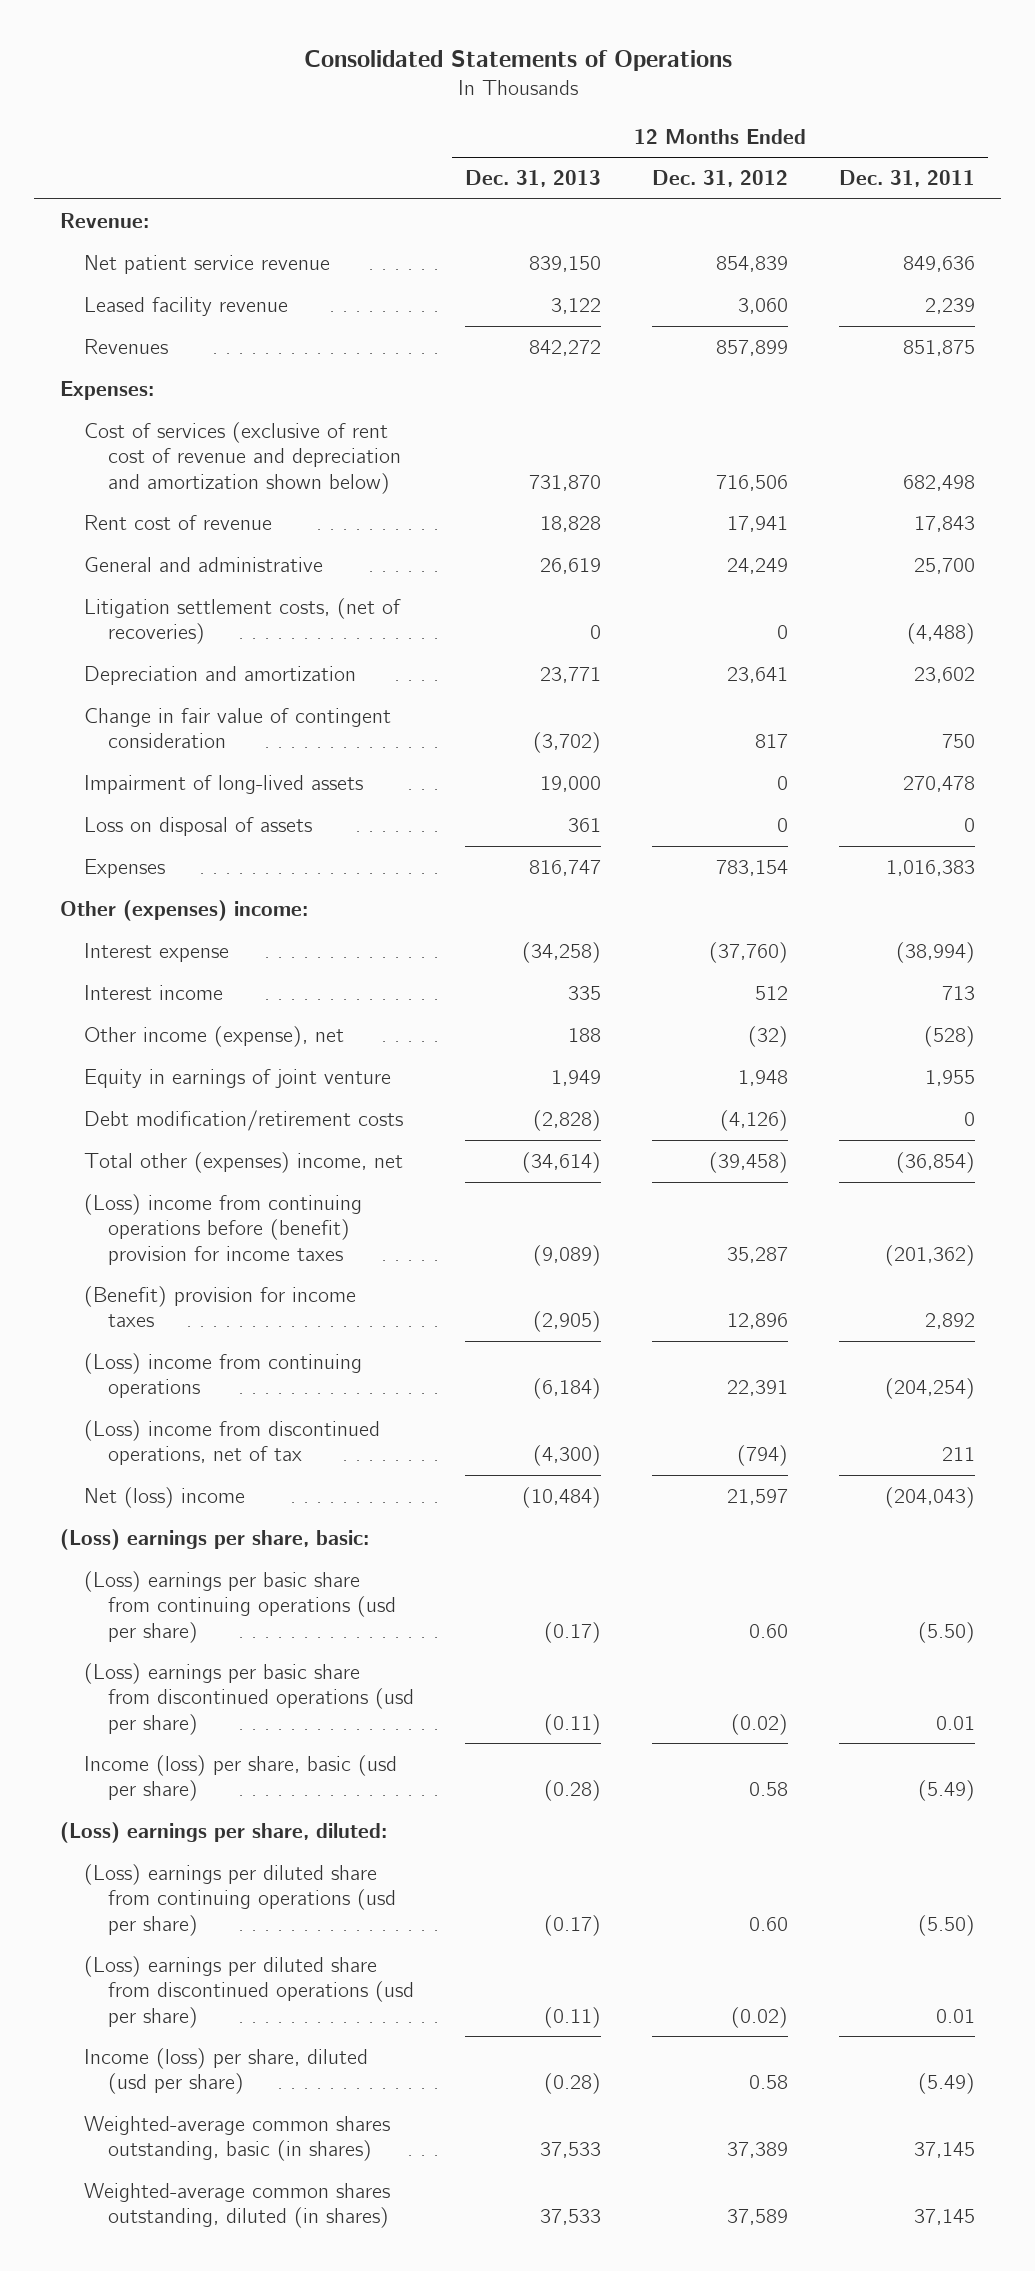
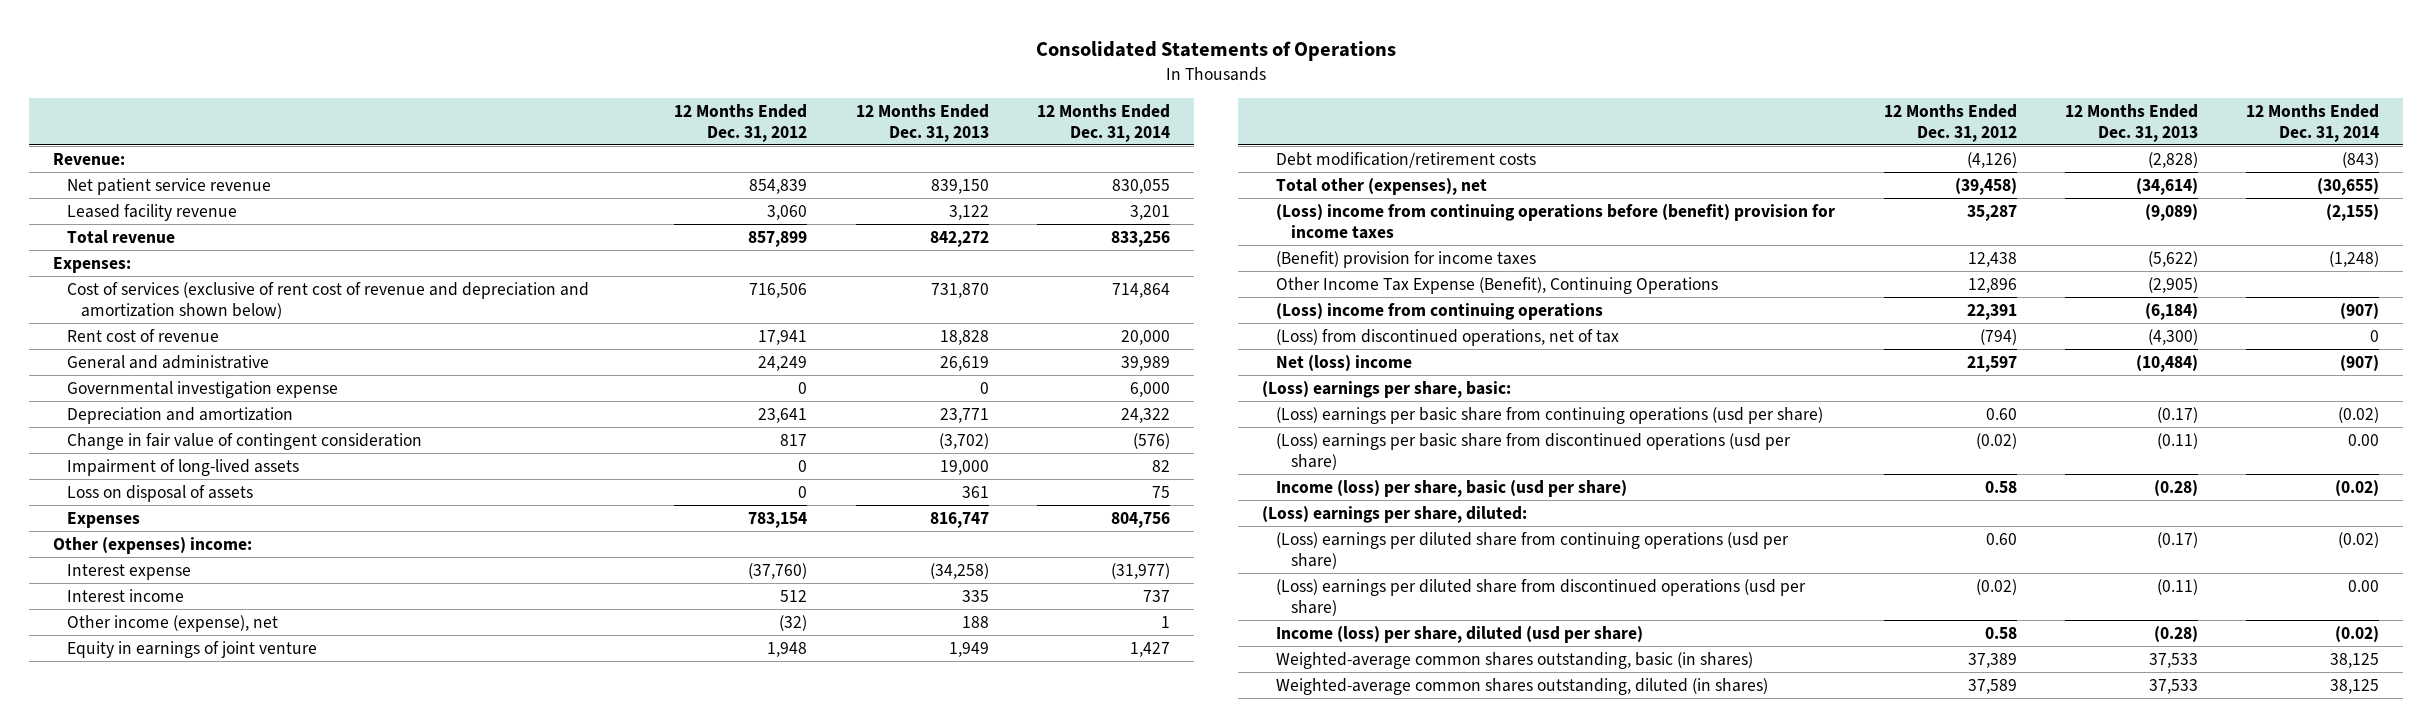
- | 12 Months Ended Dec. 31, 2013 | 12 Months Ended Dec. 31, 2012 | 12 Months Ended Dec. 31, 2011
+ | 12 Months Ended Dec. 31, 2012 | 12 Months Ended Dec. 31, 2013 | 12 Months Ended Dec. 31, 2014
- Revenues | 842,272 | 857,899 | 851,875
+ Total revenue | 857,899 | 842,272 | 833,256
- Litigation settlement costs, (net of recoveries) | 0 | 0 | (4,488)
+ Governmental investigation expense | 0 | 0 | 6,000
- Total other (expenses) income, net | (34,614) | (39,458) | (36,854)
+ Total other (expenses), net | (39,458) | (34,614) | (30,655)
- (Benefit) provision for income taxes | (2,905) | 12,896 | 2,892
+ (Benefit) provision for income taxes | 12,438 | (5,622) | (1,248)
+ Other Income Tax Expense (Benefit), Continuing Operations | 12,896 | (2,905) |
- (Loss) income from discontinued operations, net of tax | (4,300) | (794) | 211
+ (Loss) from discontinued operations, net of tax | (794) | (4,300) | 0

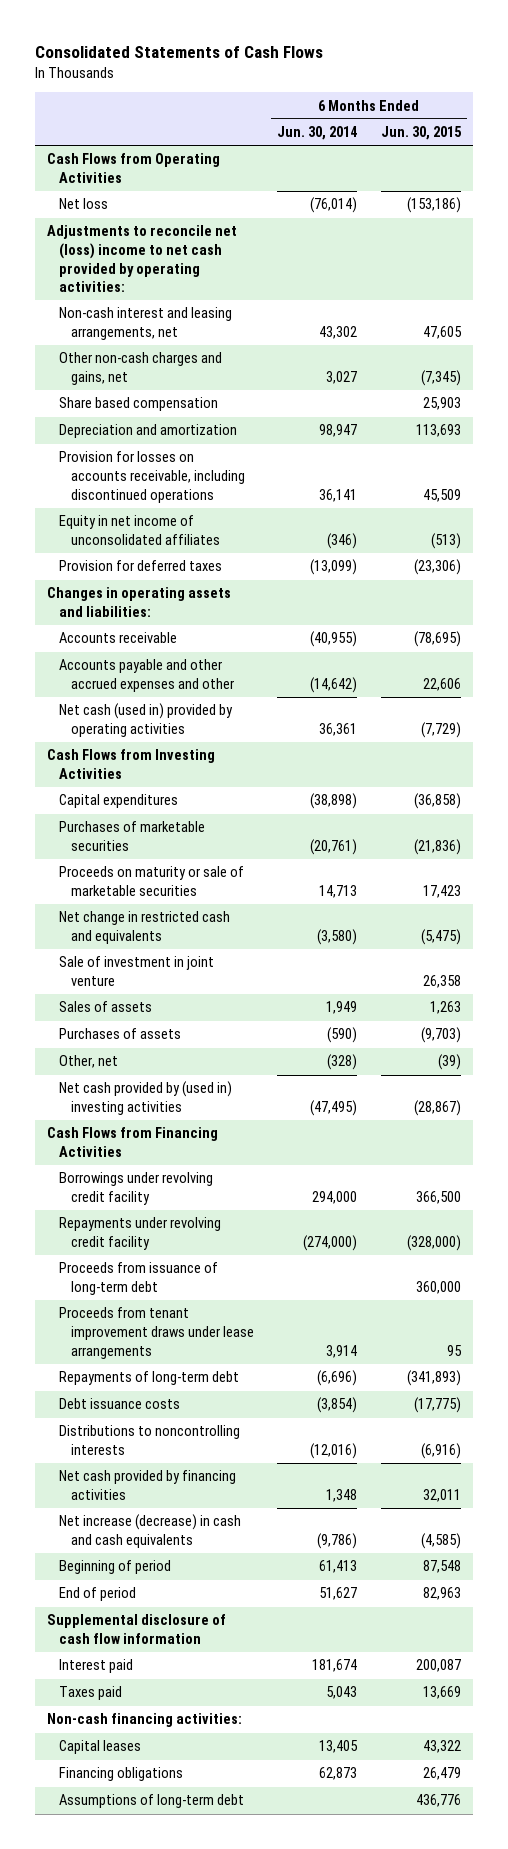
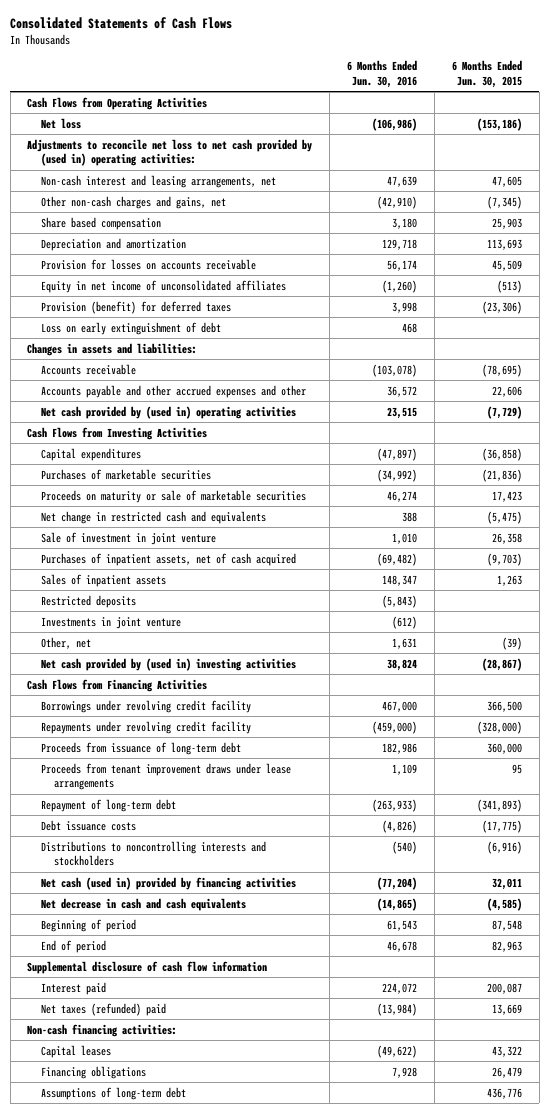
- | 6 Months Ended Jun. 30, 2014 | 6 Months Ended Jun. 30, 2015
+ | 6 Months Ended Jun. 30, 2016 | 6 Months Ended Jun. 30, 2015
- Adjustments to reconcile net (loss) income to net cash provided by operating activities:
+ Adjustments to reconcile net loss to net cash provided by (used in) operating activities:
- Provision for losses on accounts receivable, including discontinued operations | 36,141 | 45,509
+ Provision for losses on accounts receivable | 56,174 | 45,509
- Provision for deferred taxes | (13,099) | (23,306)
- Changes in operating assets and liabilities:
+ Provision (benefit) for deferred taxes | 3,998 | (23,306)
+ Loss on early extinguishment of debt | 468 |
+ Changes in assets and liabilities:
- Net cash (used in) provided by operating activities | 36,361 | (7,729)
+ Net cash provided by (used in) operating activities | 23,515 | (7,729)
- Sales of assets | 1,949 | 1,263
- Purchases of assets | (590) | (9,703)
+ Purchases of inpatient assets, net of cash acquired | (69,482) | (9,703)
+ Sales of inpatient assets | 148,347 | 1,263
+ Restricted deposits | (5,843) |
+ Investments in joint venture | (612) |
- Repayments of long-term debt | (6,696) | (341,893)
+ Repayment of long-term debt | (263,933) | (341,893)
- Distributions to noncontrolling interests | (12,016) | (6,916)
- Net cash provided by financing activities | 1,348 | 32,011
- Net increase (decrease) in cash and cash equivalents | (9,786) | (4,585)
+ Distributions to noncontrolling interests and stockholders | (540) | (6,916)
+ Net cash (used in) provided by financing activities | (77,204) | 32,011
+ Net decrease in cash and cash equivalents | (14,865) | (4,585)
- Taxes paid | 5,043 | 13,669
+ Net taxes (refunded) paid | (13,984) | 13,669

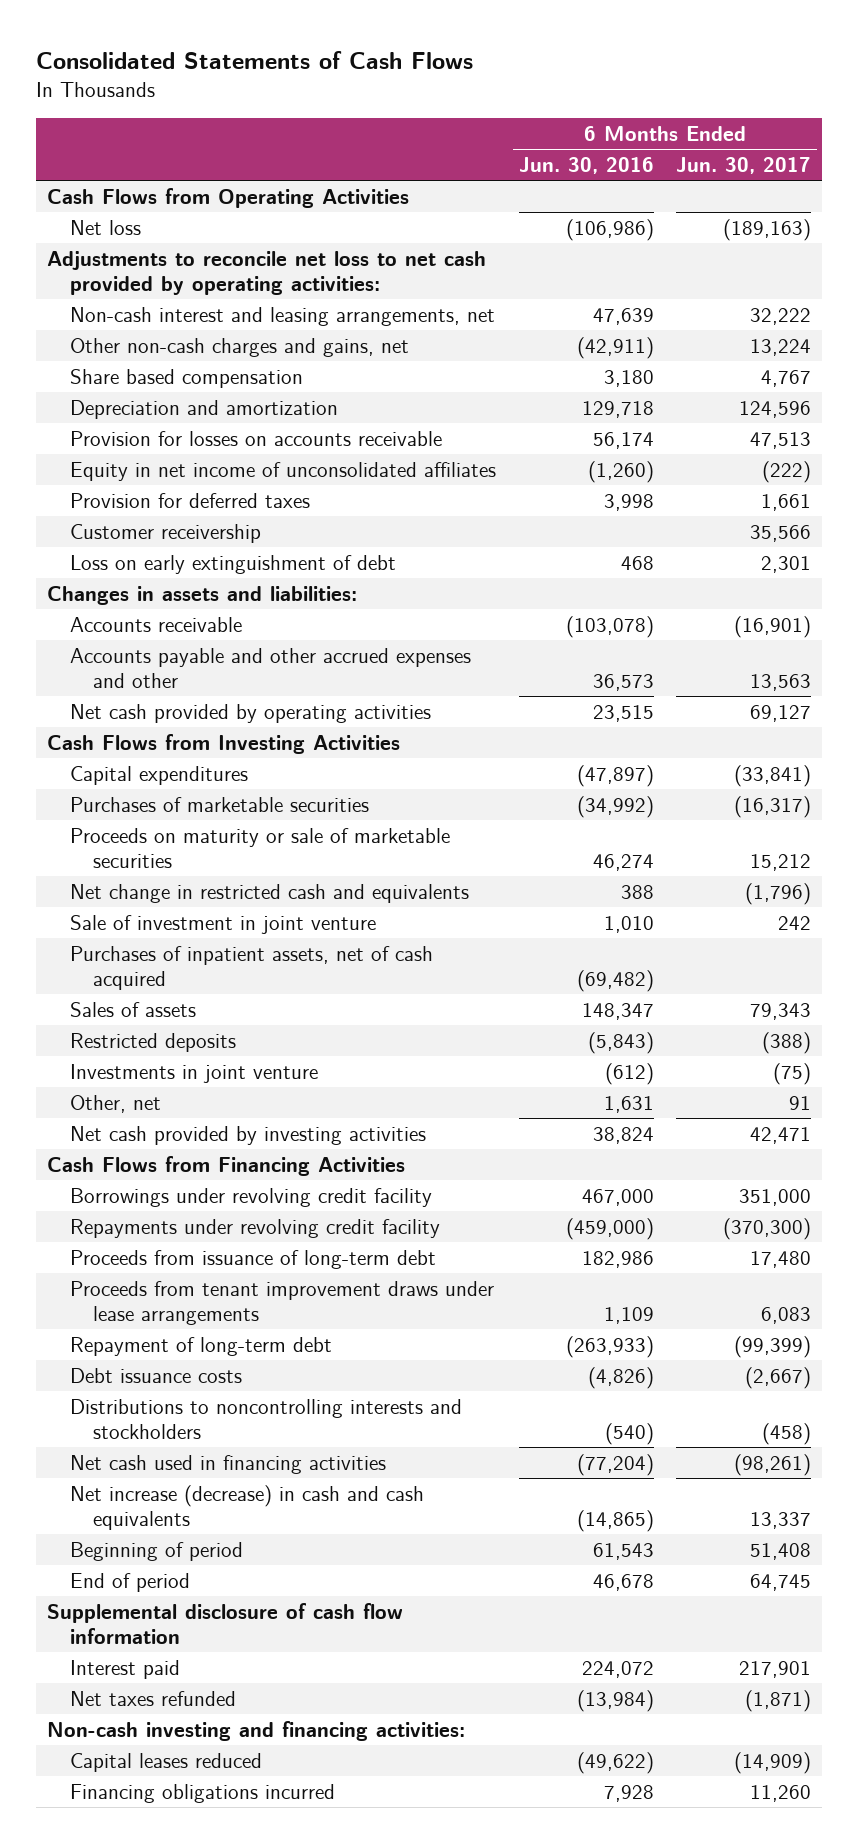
- | 6 Months Ended Jun. 30, 2016 | 6 Months Ended Jun. 30, 2015
+ | 6 Months Ended Jun. 30, 2016 | 6 Months Ended Jun. 30, 2017
- Adjustments to reconcile net loss to net cash provided by (used in) operating activities:
+ Adjustments to reconcile net loss to net cash provided by operating activities:
- Other non-cash charges and gains, net | (42,910) | (7,345)
+ Other non-cash charges and gains, net | (42,911) | 13,224
- Provision (benefit) for deferred taxes | 3,998 | (23,306)
+ Provision for deferred taxes | 3,998 | 1,661
+ Customer receivership | | 35,566
- Accounts payable and other accrued expenses and other | 36,572 | 22,606
- Net cash provided by (used in) operating activities | 23,515 | (7,729)
+ Accounts payable and other accrued expenses and other | 36,573 | 13,563
+ Net cash provided by operating activities | 23,515 | 69,127
- Sales of inpatient assets | 148,347 | 1,263
+ Sales of assets | 148,347 | 79,343
- Net cash provided by (used in) investing activities | 38,824 | (28,867)
+ Net cash provided by investing activities | 38,824 | 42,471
- Net cash (used in) provided by financing activities | (77,204) | 32,011
- Net decrease in cash and cash equivalents | (14,865) | (4,585)
+ Net cash used in financing activities | (77,204) | (98,261)
+ Net increase (decrease) in cash and cash equivalents | (14,865) | 13,337
- Net taxes (refunded) paid | (13,984) | 13,669
- Non-cash financing activities:
- Capital leases | (49,622) | 43,322
- Financing obligations | 7,928 | 26,479
- Assumptions of long-term debt | | 436,776
+ Net taxes refunded | (13,984) | (1,871)
+ Non-cash investing and financing activities:
+ Capital leases reduced | (49,622) | (14,909)
+ Financing obligations incurred | 7,928 | 11,260

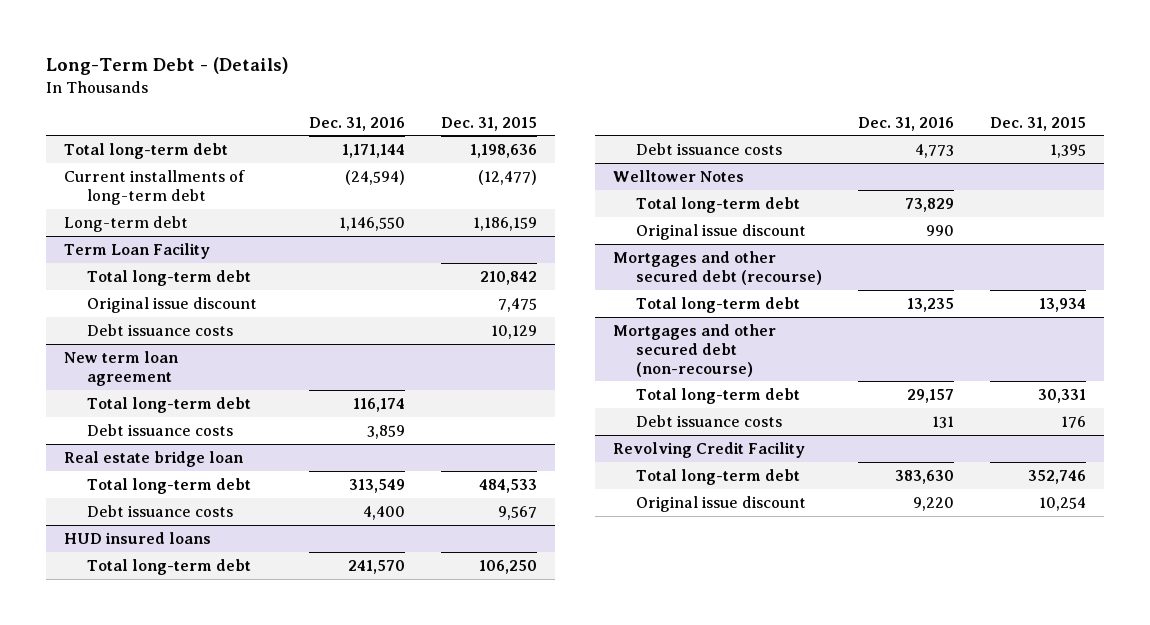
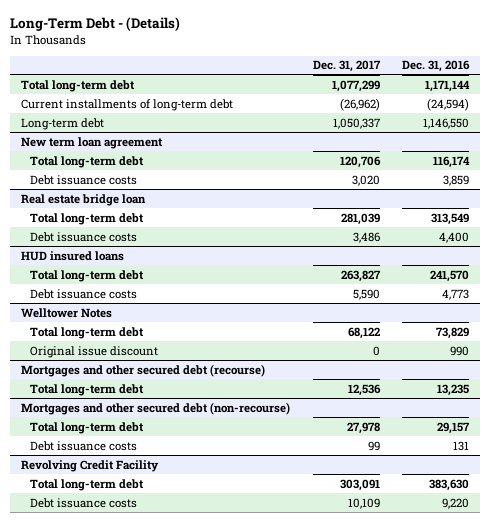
- | Dec. 31, 2016 | Dec. 31, 2015
+ | Dec. 31, 2017 | Dec. 31, 2016
- Term Loan Facility
- Total long-term debt | | 210,842
- Original issue discount | | 7,475
- Debt issuance costs | | 10,129
@ Revolving Credit Facility
- Original issue discount | 9,220 | 10,254
+ Debt issuance costs | 10,109 | 9,220

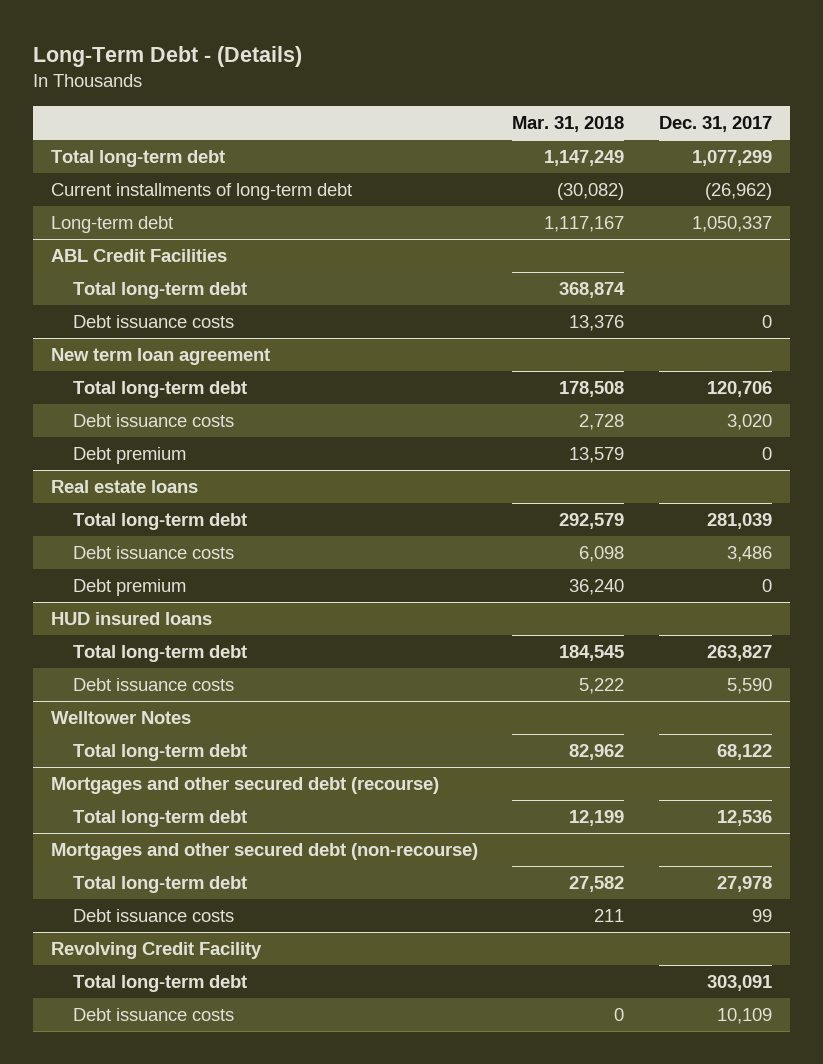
- | Dec. 31, 2017 | Dec. 31, 2016
+ | Mar. 31, 2018 | Dec. 31, 2017
+ ABL Credit Facilities
+ Total long-term debt | 368,874 |
+ Debt issuance costs | 13,376 | 0
- Real estate bridge loan
@ New term loan agreement
+ Debt premium | 13,579 | 0
+ Real estate loans
+ Debt premium | 36,240 | 0
@ Welltower Notes
- Original issue discount | 0 | 990

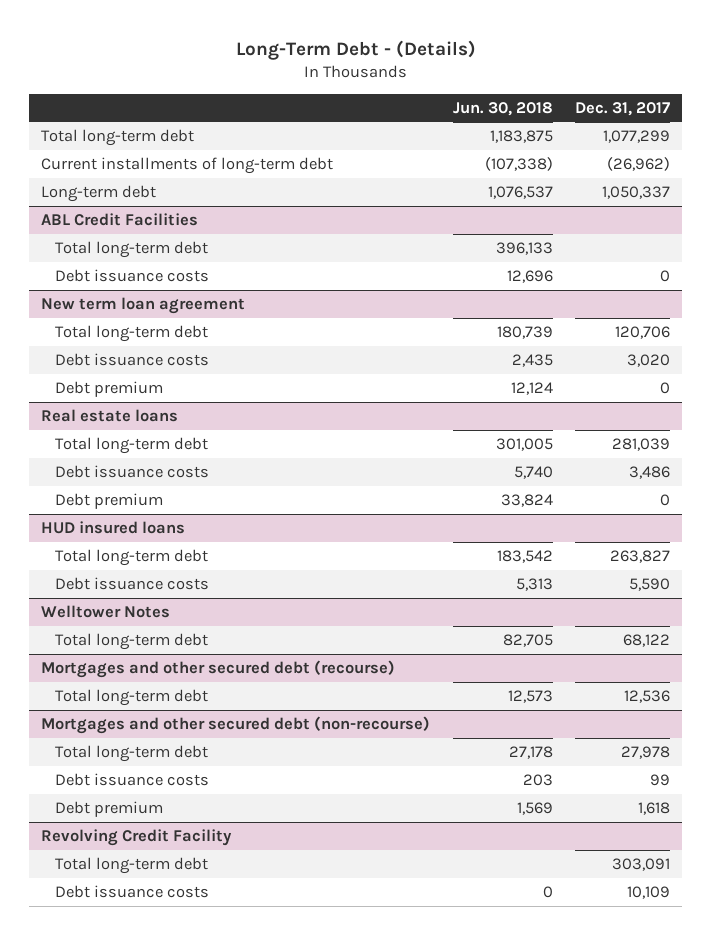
- | Mar. 31, 2018 | Dec. 31, 2017
+ | Jun. 30, 2018 | Dec. 31, 2017
@ Mortgages and other secured debt (non-recourse)
+ Debt premium | 1,569 | 1,618

